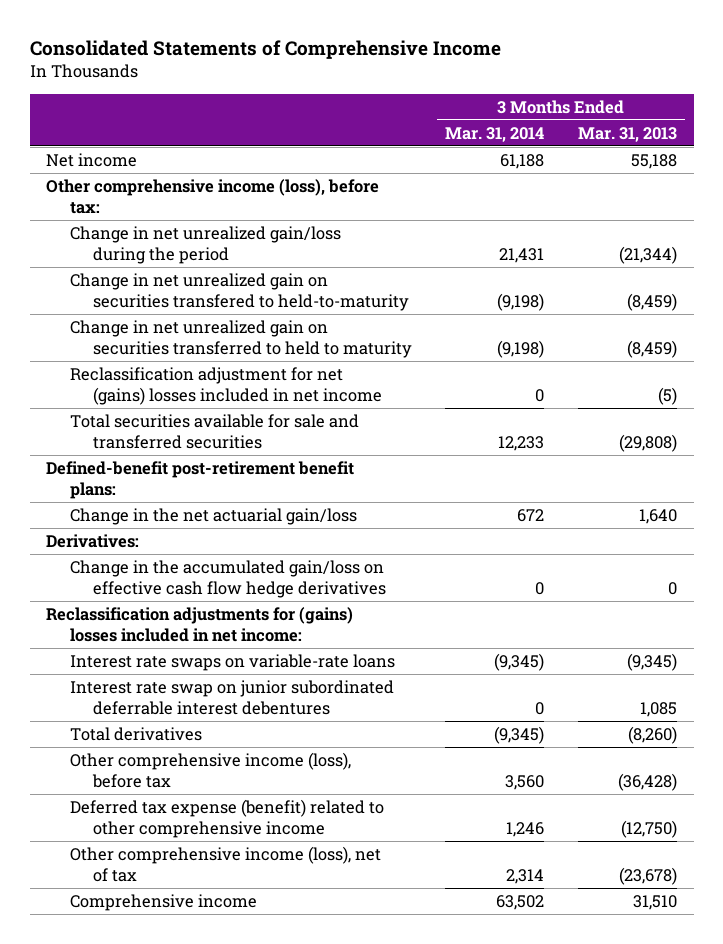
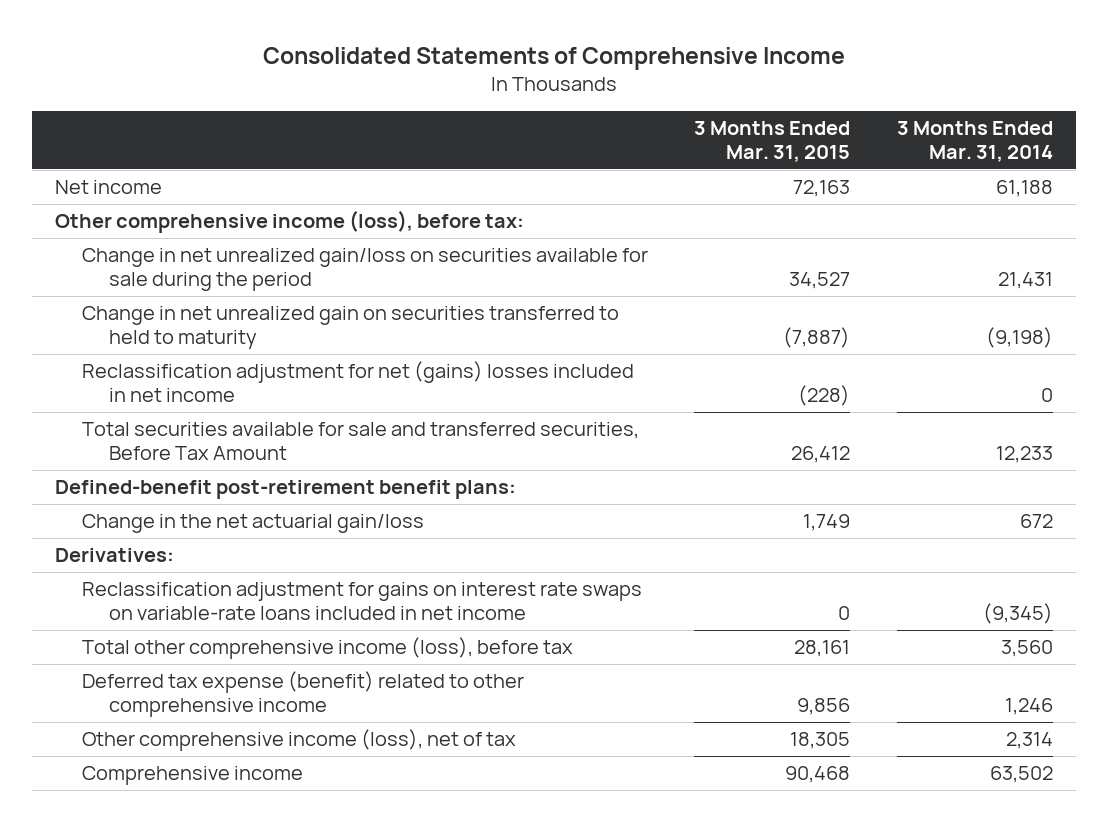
- | 3 Months Ended Mar. 31, 2014 | 3 Months Ended Mar. 31, 2013
+ | 3 Months Ended Mar. 31, 2015 | 3 Months Ended Mar. 31, 2014
- Change in net unrealized gain/loss during the period | 21,431 | (21,344)
- Change in net unrealized gain on securities transfered to held-to-maturity | (9,198) | (8,459)
+ Change in net unrealized gain/loss on securities available for sale during the period | 34,527 | 21,431
- Total securities available for sale and transferred securities | 12,233 | (29,808)
+ Total securities available for sale and transferred securities, Before Tax Amount | 26,412 | 12,233
- Change in the accumulated gain/loss on effective cash flow hedge derivatives | 0 | 0
- Reclassification adjustments for (gains) losses included in net income:
- Interest rate swaps on variable-rate loans | (9,345) | (9,345)
- Interest rate swap on junior subordinated deferrable interest debentures | 0 | 1,085
- Total derivatives | (9,345) | (8,260)
- Other comprehensive income (loss), before tax | 3,560 | (36,428)
+ Reclassification adjustment for gains on interest rate swaps on variable-rate loans included in net income | 0 | (9,345)
+ Total other comprehensive income (loss), before tax | 28,161 | 3,560

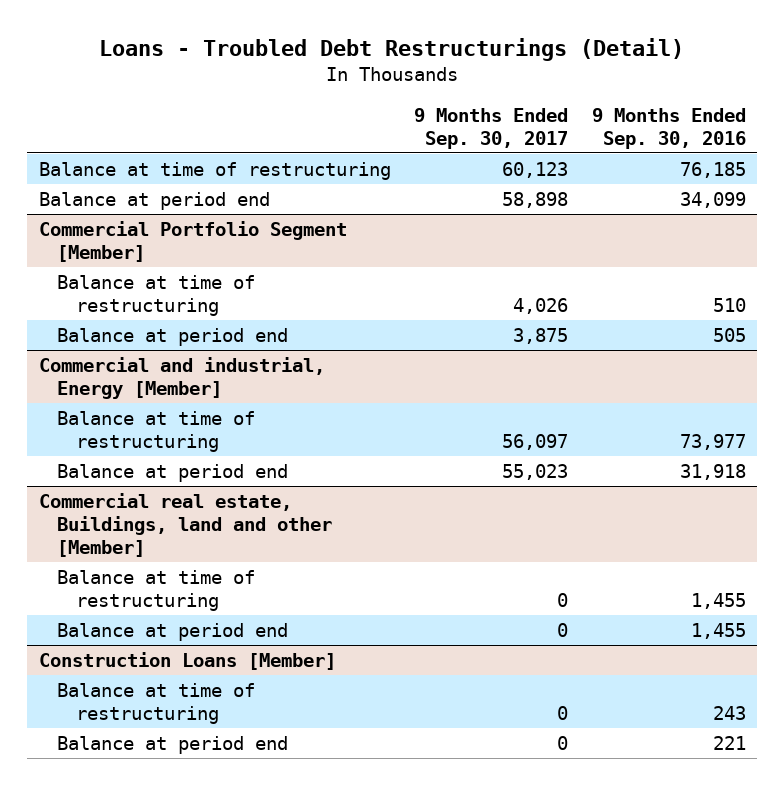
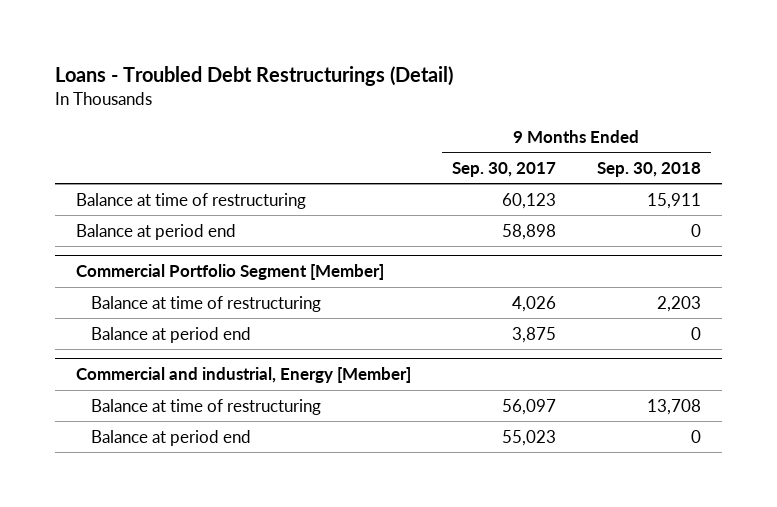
- | 9 Months Ended Sep. 30, 2017 | 9 Months Ended Sep. 30, 2016
+ | 9 Months Ended Sep. 30, 2017 | 9 Months Ended Sep. 30, 2018
- Commercial real estate, Buildings, land and other [Member]
- Balance at time of restructuring | 0 | 1,455
- Balance at period end | 0 | 1,455
- Construction Loans [Member]
- Balance at time of restructuring | 0 | 243
- Balance at period end | 0 | 221

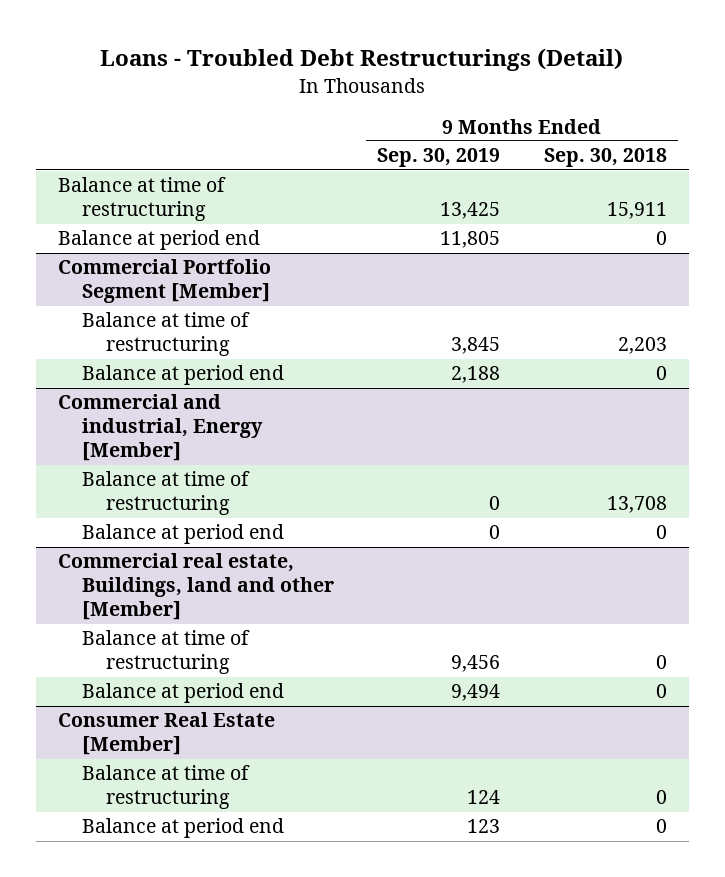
- | 9 Months Ended Sep. 30, 2017 | 9 Months Ended Sep. 30, 2018
+ | 9 Months Ended Sep. 30, 2019 | 9 Months Ended Sep. 30, 2018
+ Commercial real estate, Buildings, land and other [Member]
+ Balance at time of restructuring | 9,456 | 0
+ Balance at period end | 9,494 | 0
+ Consumer Real Estate [Member]
+ Balance at time of restructuring | 124 | 0
+ Balance at period end | 123 | 0

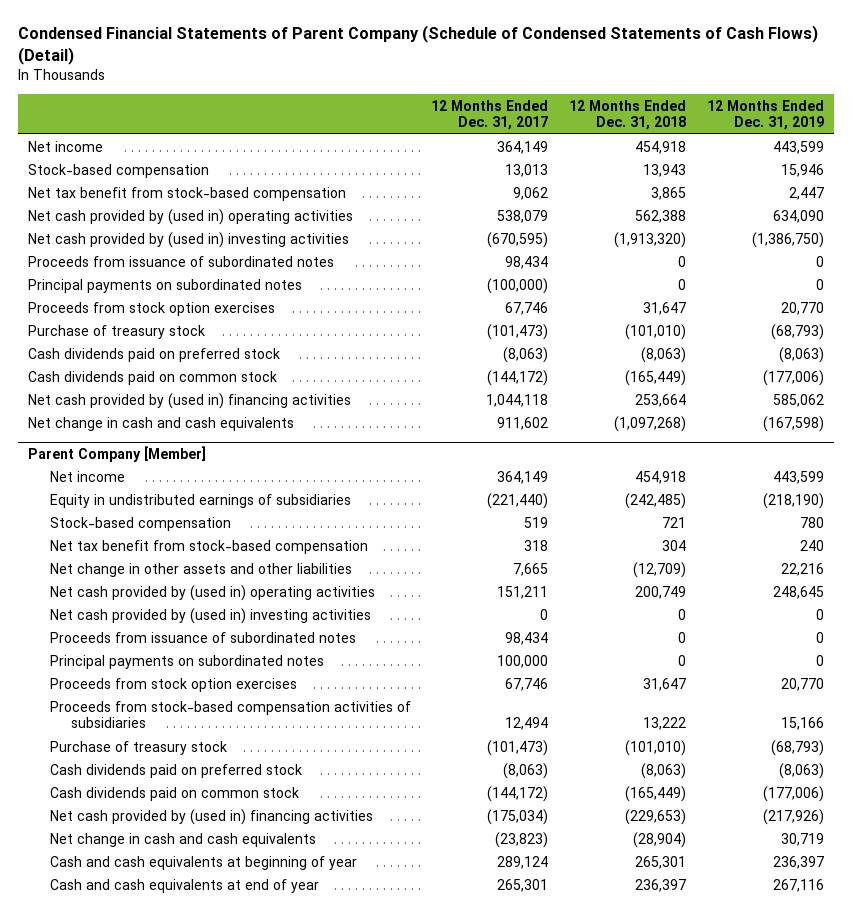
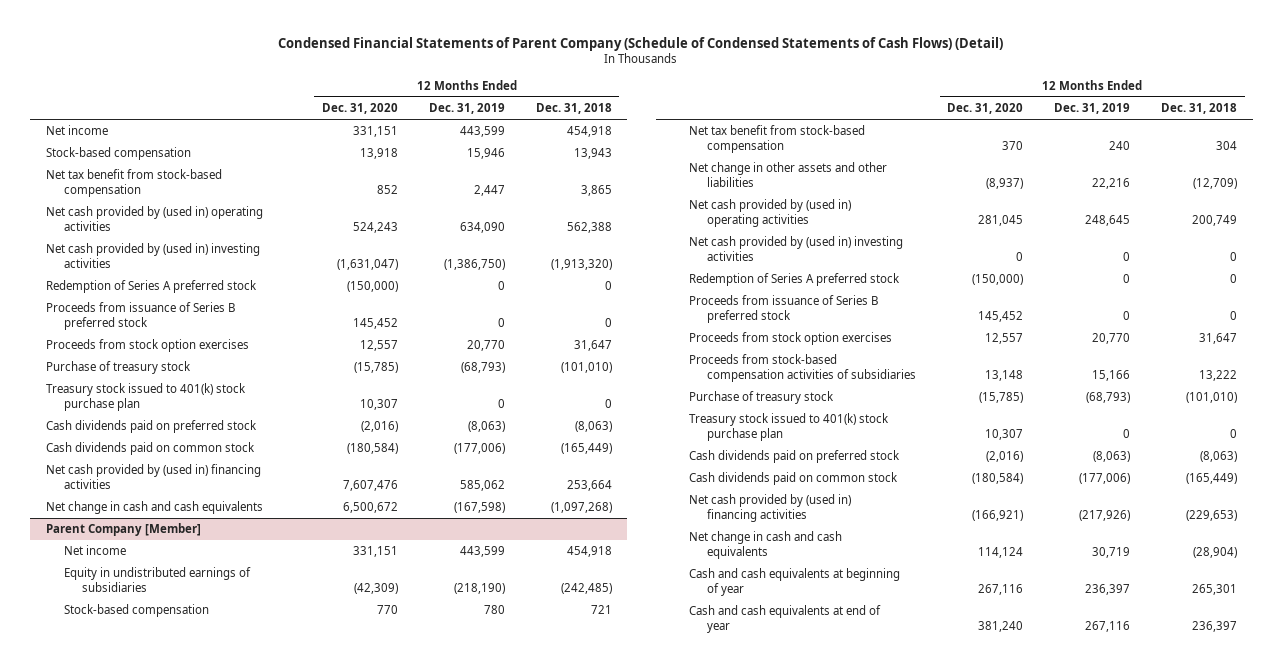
- | 12 Months Ended Dec. 31, 2017 | 12 Months Ended Dec. 31, 2018 | 12 Months Ended Dec. 31, 2019
+ | 12 Months Ended Dec. 31, 2020 | 12 Months Ended Dec. 31, 2019 | 12 Months Ended Dec. 31, 2018
- Proceeds from issuance of subordinated notes | 98,434 | 0 | 0
- Principal payments on subordinated notes | (100,000) | 0 | 0
+ Redemption of Series A preferred stock | (150,000) | 0 | 0
+ Proceeds from issuance of Series B preferred stock | 145,452 | 0 | 0
+ Treasury stock issued to 401(k) stock purchase plan | 10,307 | 0 | 0
@ Parent Company [Member]
- Proceeds from issuance of subordinated notes | 98,434 | 0 | 0
- Principal payments on subordinated notes | 100,000 | 0 | 0
+ Redemption of Series A preferred stock | (150,000) | 0 | 0
+ Proceeds from issuance of Series B preferred stock | 145,452 | 0 | 0
+ Treasury stock issued to 401(k) stock purchase plan | 10,307 | 0 | 0

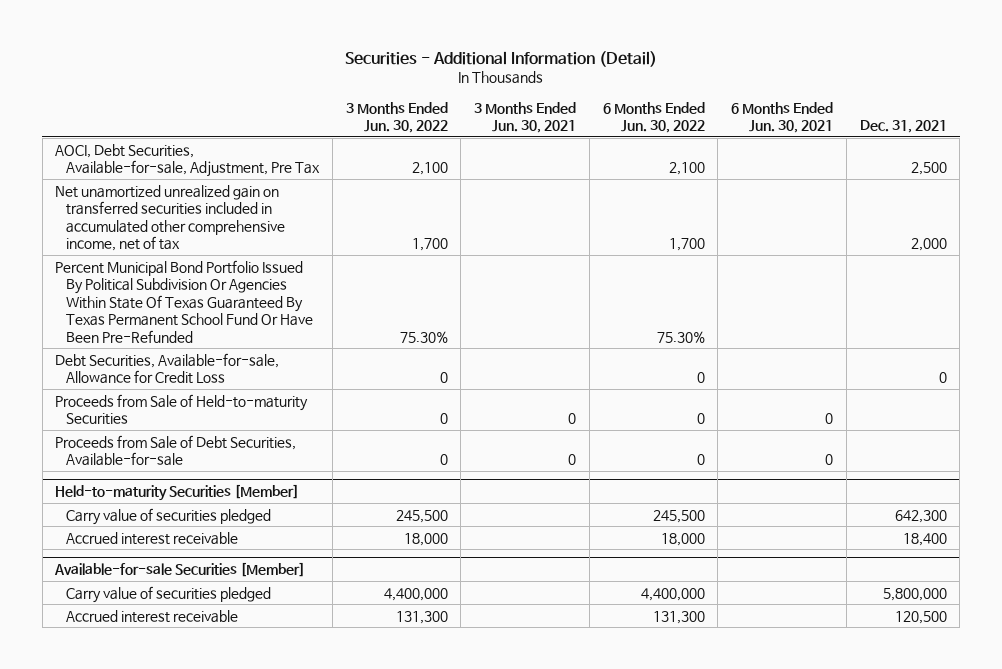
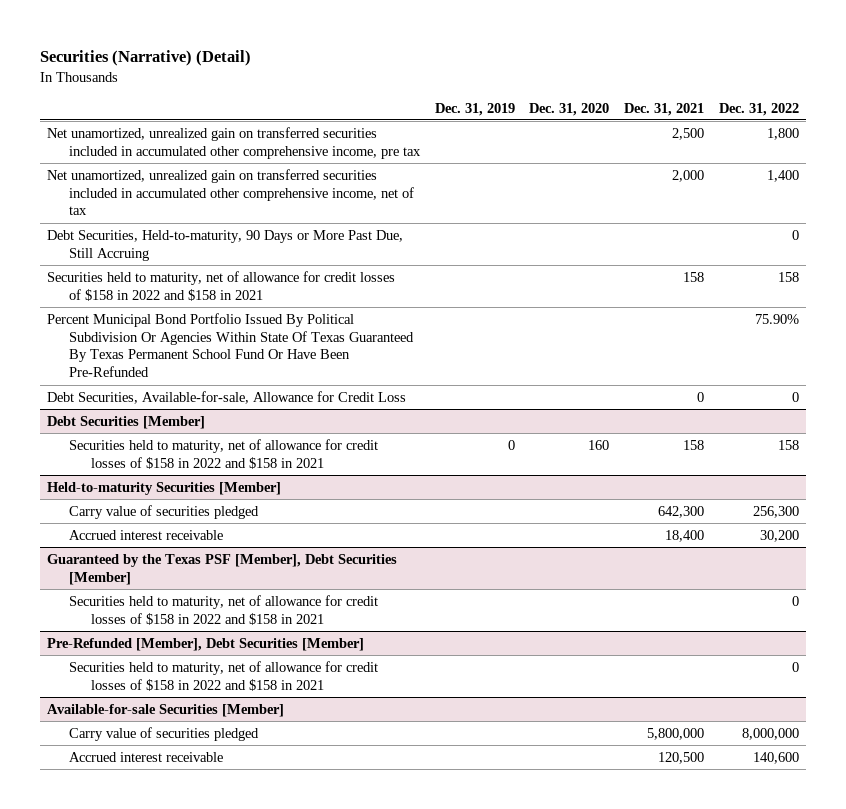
- Securities - Additional Information (Detail)
+ Securities (Narrative) (Detail)
- | 3 Months Ended Jun. 30, 2022 | 3 Months Ended Jun. 30, 2021 | 6 Months Ended Jun. 30, 2022 | 6 Months Ended Jun. 30, 2021 | Dec. 31, 2021
+ | Dec. 31, 2019 | Dec. 31, 2020 | Dec. 31, 2021 | Dec. 31, 2022
- AOCI, Debt Securities, Available-for-sale, Adjustment, Pre Tax | 2,100 | | 2,100 | | 2,500
- Net unamortized unrealized gain on transferred securities included in accumulated other comprehensive income, net of tax | 1,700 | | 1,700 | | 2,000
+ Net unamortized, unrealized gain on transferred securities included in accumulated other comprehensive income, pre tax | | | 2,500 | 1,800
+ Net unamortized, unrealized gain on transferred securities included in accumulated other comprehensive income, net of tax | | | 2,000 | 1,400
+ Debt Securities, Held-to-maturity, 90 Days or More Past Due, Still Accruing | | | | 0
+ Securities held to maturity, net of allowance for credit losses of $158 in 2022 and $158 in 2021 | | | 158 | 158
- Proceeds from Sale of Held-to-maturity Securities | 0 | 0 | 0 | 0 |
- Proceeds from Sale of Debt Securities, Available-for-sale | 0 | 0 | 0 | 0 |
+ Debt Securities [Member]
+ Securities held to maturity, net of allowance for credit losses of $158 in 2022 and $158 in 2021 | 0 | 160 | 158 | 158
+ Guaranteed by the Texas PSF [Member], Debt Securities [Member]
+ Securities held to maturity, net of allowance for credit losses of $158 in 2022 and $158 in 2021 | | | | 0
+ Pre-Refunded [Member], Debt Securities [Member]
+ Securities held to maturity, net of allowance for credit losses of $158 in 2022 and $158 in 2021 | | | | 0

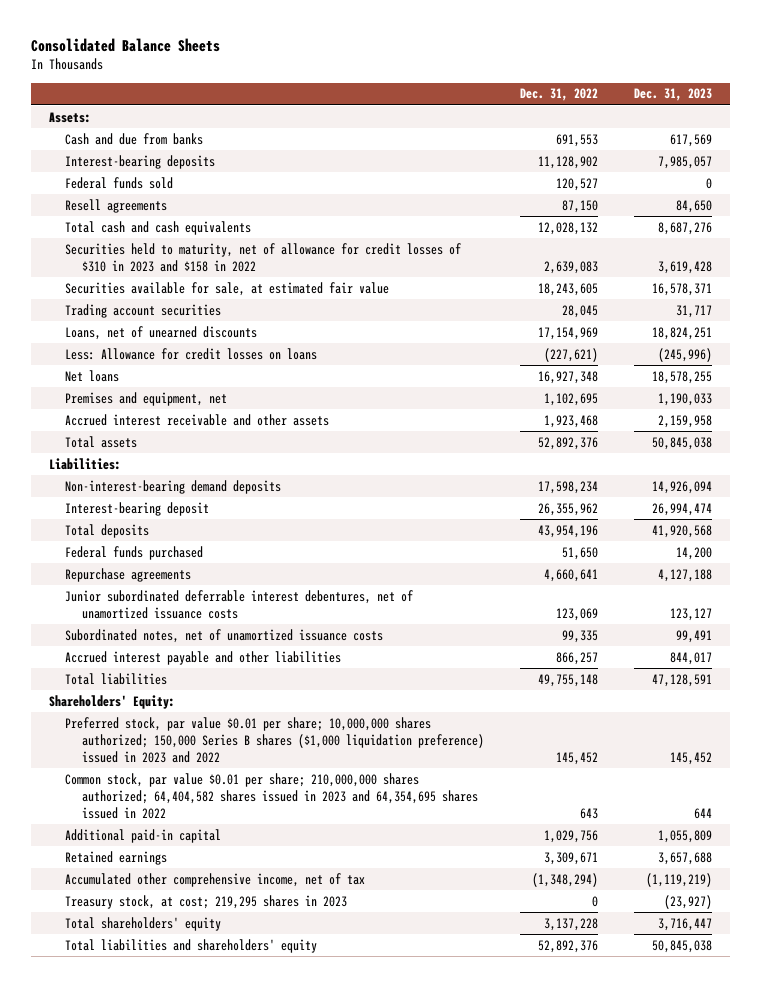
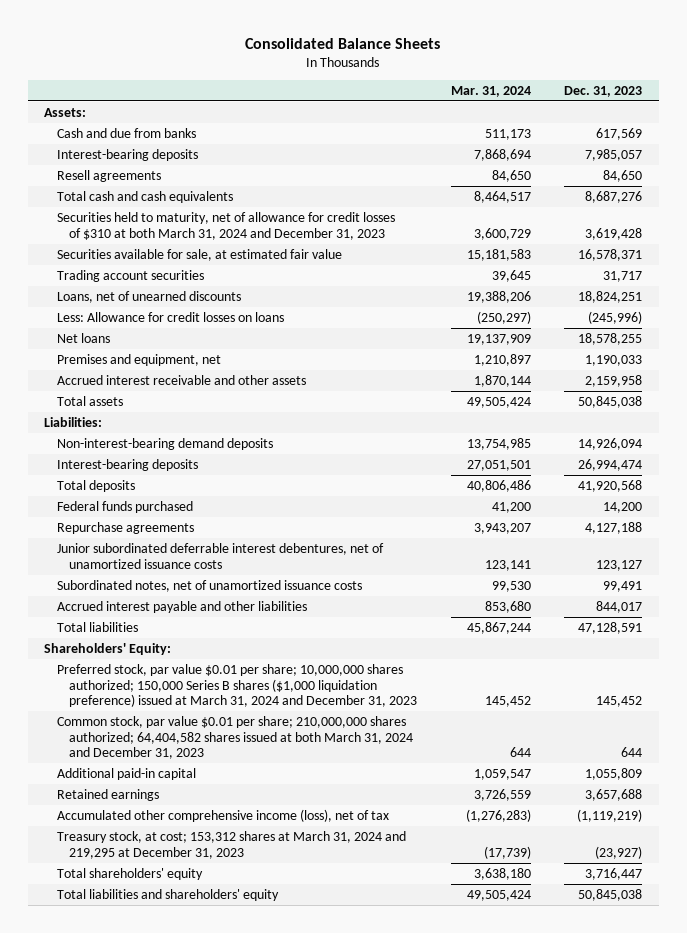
- | Dec. 31, 2022 | Dec. 31, 2023
+ | Mar. 31, 2024 | Dec. 31, 2023
- Federal funds sold | 120,527 | 0
- Securities held to maturity, net of allowance for credit losses of $310 in 2023 and $158 in 2022 | 2,639,083 | 3,619,428
+ Securities held to maturity, net of allowance for credit losses of $310 at both March 31, 2024 and December 31, 2023 | 3,600,729 | 3,619,428
- Interest-bearing deposit | 26,355,962 | 26,994,474
+ Interest-bearing deposits | 27,051,501 | 26,994,474
- Preferred stock, par value $0.01 per share; 10,000,000 shares authorized; 150,000 Series B shares ($1,000 liquidation preference) issued in 2023 and 2022 | 145,452 | 145,452
- Common stock, par value $0.01 per share; 210,000,000 shares authorized; 64,404,582 shares issued in 2023 and 64,354,695 shares issued in 2022 | 643 | 644
+ Preferred stock, par value $0.01 per share; 10,000,000 shares authorized; 150,000 Series B shares ($1,000 liquidation preference) issued at March 31, 2024 and December 31, 2023 | 145,452 | 145,452
+ Common stock, par value $0.01 per share; 210,000,000 shares authorized; 64,404,582 shares issued at both March 31, 2024 and December 31, 2023 | 644 | 644
- Accumulated other comprehensive income, net of tax | (1,348,294) | (1,119,219)
- Treasury stock, at cost; 219,295 shares in 2023 | 0 | (23,927)
+ Accumulated other comprehensive income (loss), net of tax | (1,276,283) | (1,119,219)
+ Treasury stock, at cost; 153,312 shares at March 31, 2024 and 219,295 at December 31, 2023 | (17,739) | (23,927)

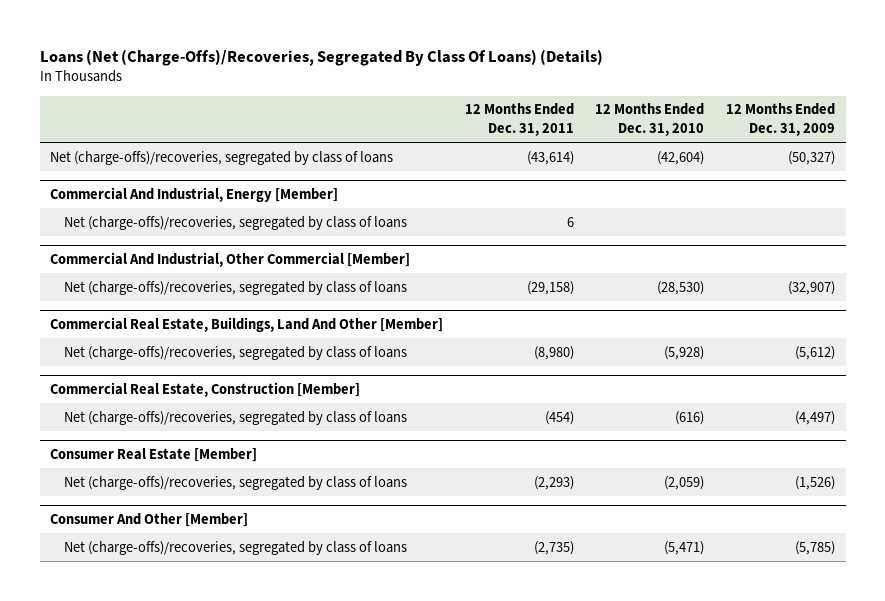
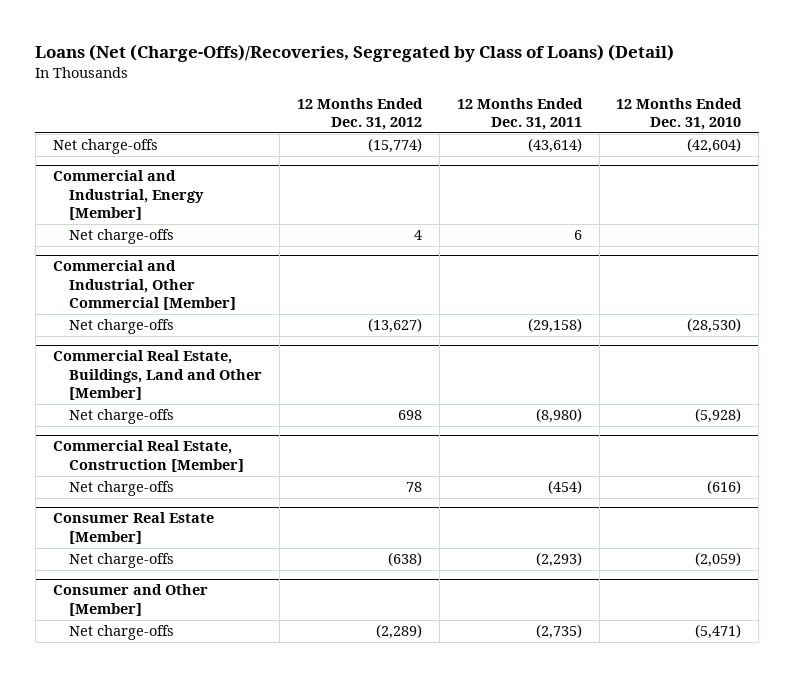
- Loans (Net (Charge-Offs)/Recoveries, Segregated By Class Of Loans) (Details)
+ Loans (Net (Charge-Offs)/Recoveries, Segregated by Class of Loans) (Detail)
- | 12 Months Ended Dec. 31, 2011 | 12 Months Ended Dec. 31, 2010 | 12 Months Ended Dec. 31, 2009
+ | 12 Months Ended Dec. 31, 2012 | 12 Months Ended Dec. 31, 2011 | 12 Months Ended Dec. 31, 2010
- Net (charge-offs)/recoveries, segregated by class of loans | (43,614) | (42,604) | (50,327)
- Commercial And Industrial, Energy [Member]
- Net (charge-offs)/recoveries, segregated by class of loans | 6 | |
- Commercial And Industrial, Other Commercial [Member]
- Net (charge-offs)/recoveries, segregated by class of loans | (29,158) | (28,530) | (32,907)
- Commercial Real Estate, Buildings, Land And Other [Member]
- Net (charge-offs)/recoveries, segregated by class of loans | (8,980) | (5,928) | (5,612)
+ Net charge-offs | (15,774) | (43,614) | (42,604)
+ Commercial and Industrial, Energy [Member]
+ Net charge-offs | 4 | 6 |
+ Commercial and Industrial, Other Commercial [Member]
+ Net charge-offs | (13,627) | (29,158) | (28,530)
+ Commercial Real Estate, Buildings, Land and Other [Member]
+ Net charge-offs | 698 | (8,980) | (5,928)
@ Commercial Real Estate, Construction [Member]
- Net (charge-offs)/recoveries, segregated by class of loans | (454) | (616) | (4,497)
+ Net charge-offs | 78 | (454) | (616)
@ Consumer Real Estate [Member]
- Net (charge-offs)/recoveries, segregated by class of loans | (2,293) | (2,059) | (1,526)
- Consumer And Other [Member]
- Net (charge-offs)/recoveries, segregated by class of loans | (2,735) | (5,471) | (5,785)
@ Consumer Real Estate [Member]
+ Net charge-offs | (638) | (2,293) | (2,059)
+ Consumer and Other [Member]
+ Net charge-offs | (2,289) | (2,735) | (5,471)

